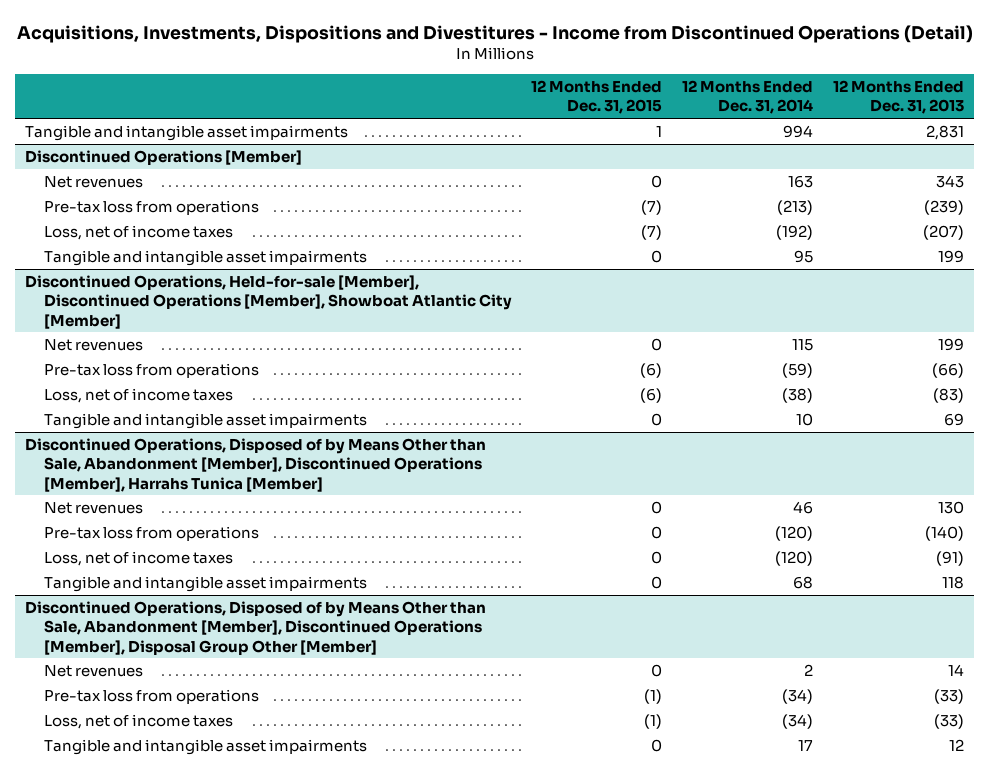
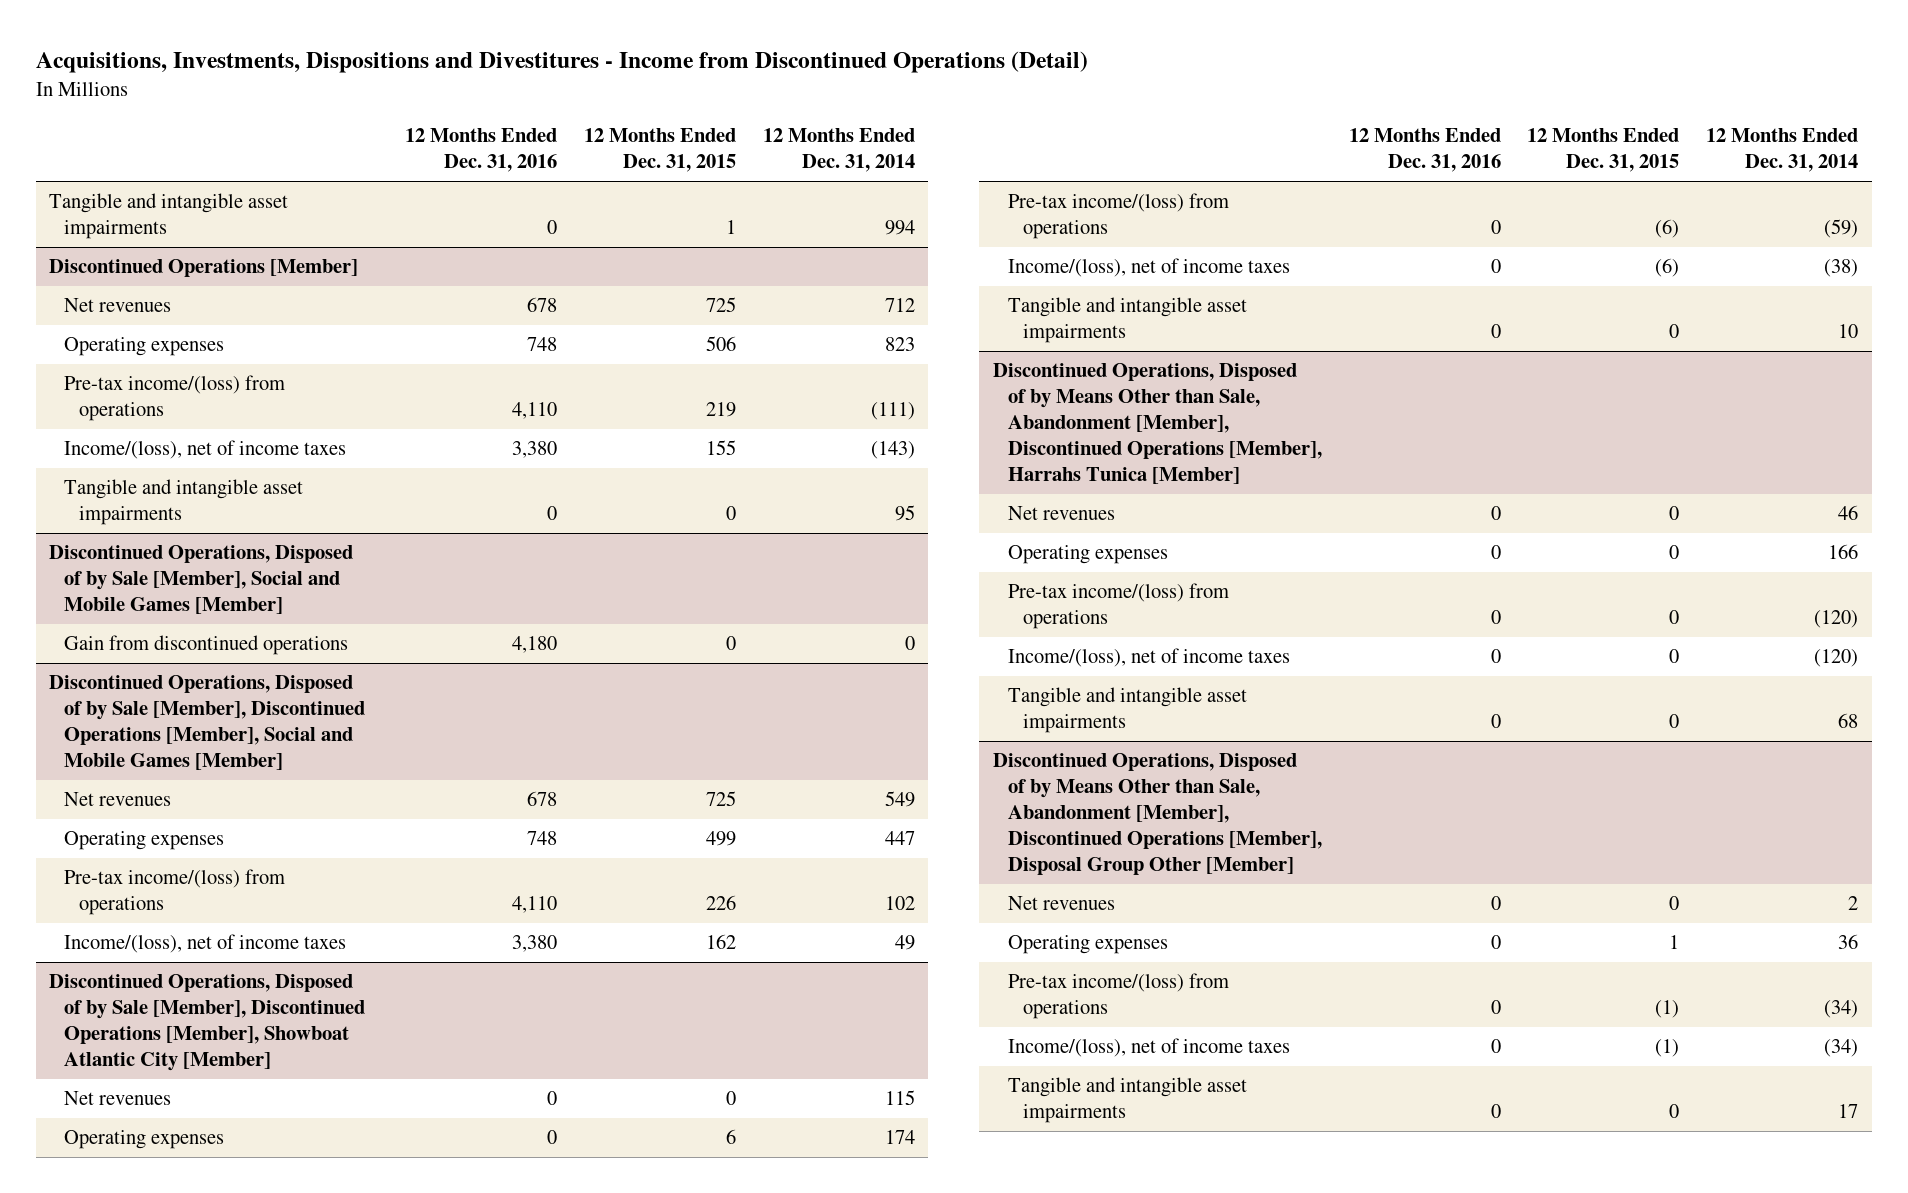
- | 12 Months Ended Dec. 31, 2015 | 12 Months Ended Dec. 31, 2014 | 12 Months Ended Dec. 31, 2013
+ | 12 Months Ended Dec. 31, 2016 | 12 Months Ended Dec. 31, 2015 | 12 Months Ended Dec. 31, 2014
@ Discontinued Operations [Member]
- Net revenues | 0 | 163 | 343
- Pre-tax loss from operations | (7) | (213) | (239)
- Loss, net of income taxes | (7) | (192) | (207)
+ Net revenues | 678 | 725 | 712
+ Operating expenses | 748 | 506 | 823
+ Pre-tax income/(loss) from operations | 4,110 | 219 | (111)
+ Income/(loss), net of income taxes | 3,380 | 155 | (143)
- Discontinued Operations, Held-for-sale [Member], Discontinued Operations [Member], Showboat Atlantic City [Member]
+ Discontinued Operations, Disposed of by Sale [Member], Social and Mobile Games [Member]
+ Gain from discontinued operations | 4,180 | 0 | 0
+ Discontinued Operations, Disposed of by Sale [Member], Discontinued Operations [Member], Social and Mobile Games [Member]
+ Net revenues | 678 | 725 | 549
+ Operating expenses | 748 | 499 | 447
+ Pre-tax income/(loss) from operations | 4,110 | 226 | 102
+ Income/(loss), net of income taxes | 3,380 | 162 | 49
+ Discontinued Operations, Disposed of by Sale [Member], Discontinued Operations [Member], Showboat Atlantic City [Member]
- Pre-tax loss from operations | (6) | (59) | (66)
- Loss, net of income taxes | (6) | (38) | (83)
+ Operating expenses | 0 | 6 | 174
+ Pre-tax income/(loss) from operations | 0 | (6) | (59)
+ Income/(loss), net of income taxes | 0 | (6) | (38)
@ Discontinued Operations, Disposed of by Means Other than Sale, Abandonment [Member], Discontinued Operations [Member], Harrahs Tunica [Member]
- Pre-tax loss from operations | 0 | (120) | (140)
- Loss, net of income taxes | 0 | (120) | (91)
+ Operating expenses | 0 | 0 | 166
+ Pre-tax income/(loss) from operations | 0 | 0 | (120)
+ Income/(loss), net of income taxes | 0 | 0 | (120)
@ Discontinued Operations, Disposed of by Means Other than Sale, Abandonment [Member], Discontinued Operations [Member], Disposal Group Other [Member]
- Pre-tax loss from operations | (1) | (34) | (33)
- Loss, net of income taxes | (1) | (34) | (33)
+ Operating expenses | 0 | 1 | 36
+ Pre-tax income/(loss) from operations | 0 | (1) | (34)
+ Income/(loss), net of income taxes | 0 | (1) | (34)

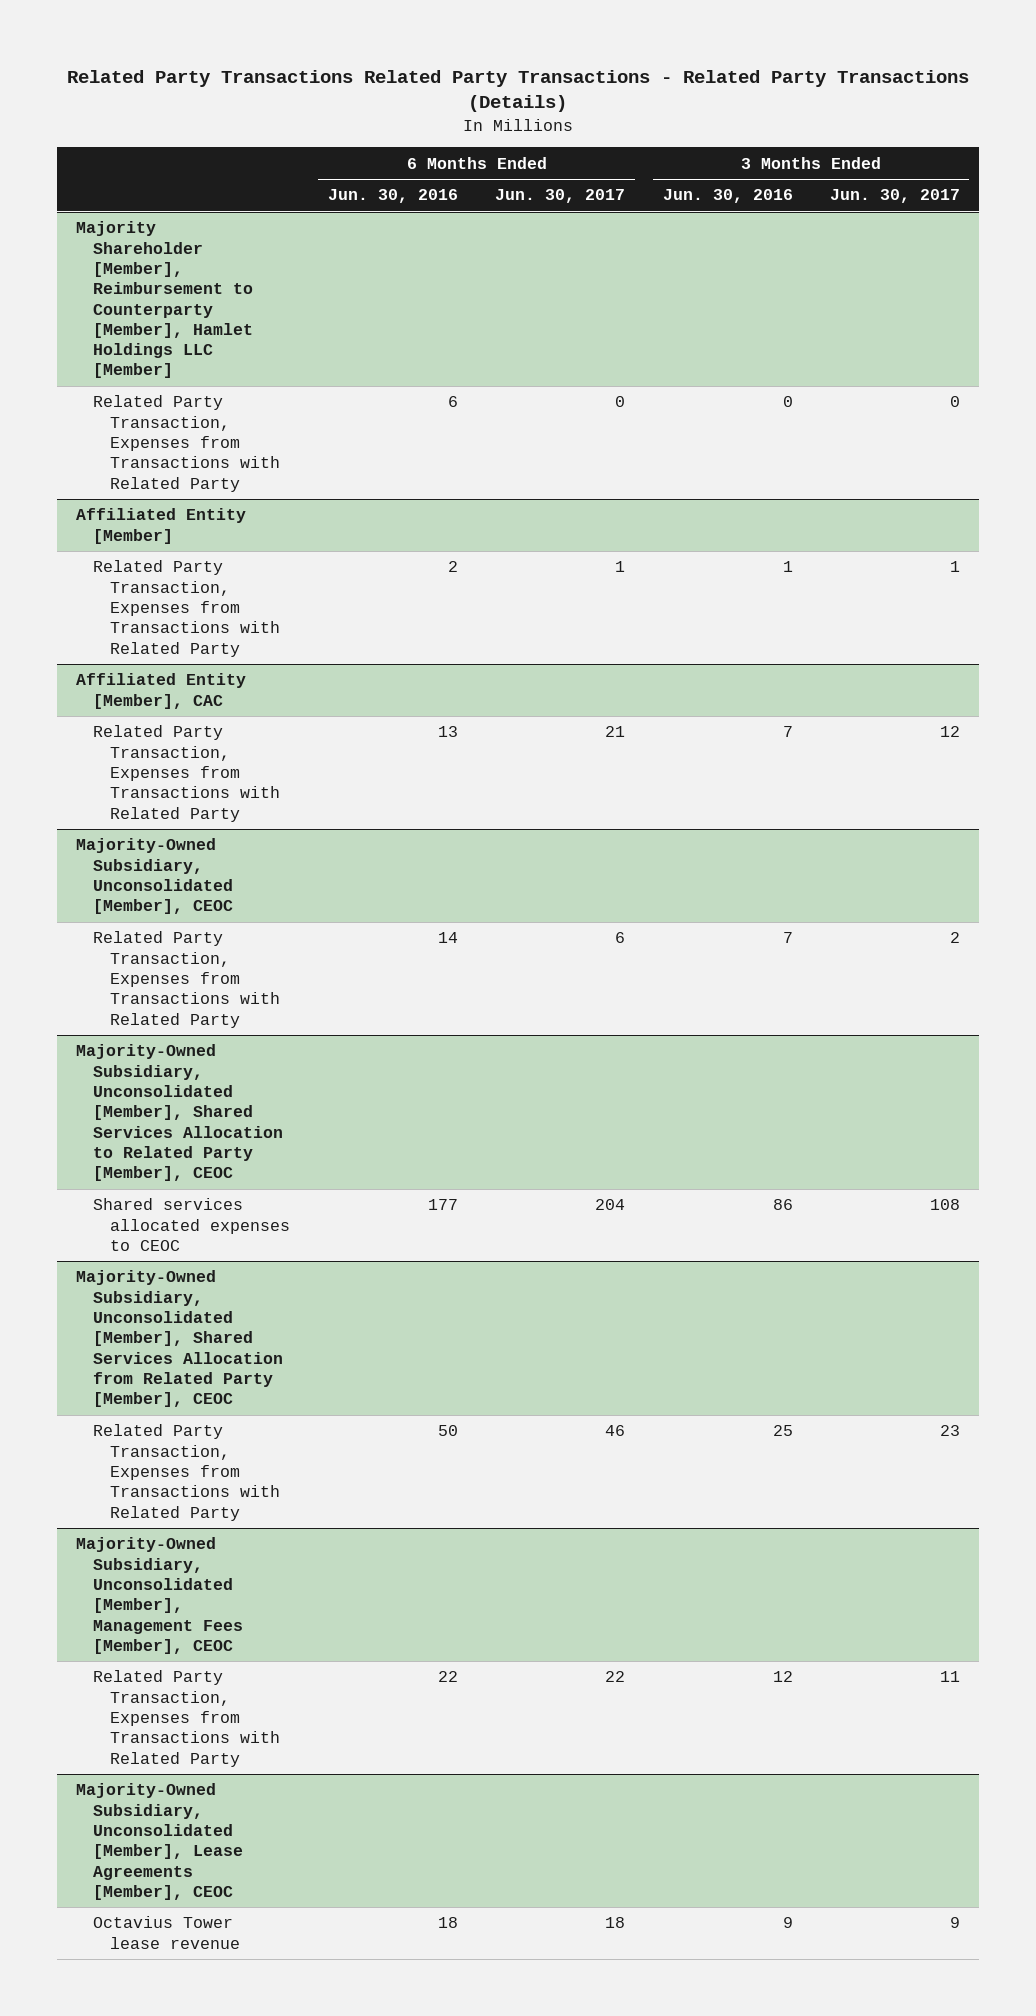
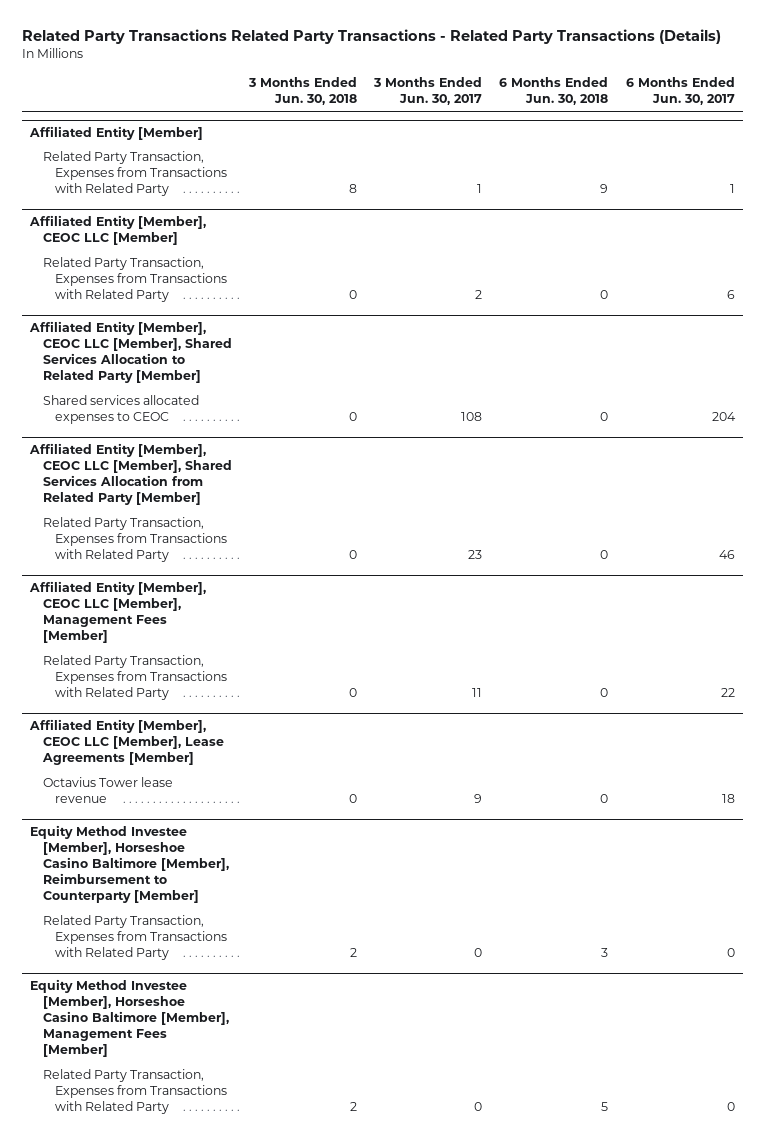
- | 6 Months Ended Jun. 30, 2016 | 6 Months Ended Jun. 30, 2017 | 3 Months Ended Jun. 30, 2016 | 3 Months Ended Jun. 30, 2017
+ | 3 Months Ended Jun. 30, 2018 | 3 Months Ended Jun. 30, 2017 | 6 Months Ended Jun. 30, 2018 | 6 Months Ended Jun. 30, 2017
- Majority Shareholder [Member], Reimbursement to Counterparty [Member], Hamlet Holdings LLC [Member]
- Related Party Transaction, Expenses from Transactions with Related Party | 6 | 0 | 0 | 0
- Affiliated Entity [Member], CAC
- Related Party Transaction, Expenses from Transactions with Related Party | 13 | 21 | 7 | 12
- Majority-Owned Subsidiary, Unconsolidated [Member], CEOC
+ Affiliated Entity [Member], CEOC LLC [Member]
- Majority-Owned Subsidiary, Unconsolidated [Member], Shared Services Allocation to Related Party [Member], CEOC
+ Affiliated Entity [Member], CEOC LLC [Member], Shared Services Allocation to Related Party [Member]
- Majority-Owned Subsidiary, Unconsolidated [Member], Shared Services Allocation from Related Party [Member], CEOC
+ Affiliated Entity [Member], CEOC LLC [Member], Shared Services Allocation from Related Party [Member]
- Majority-Owned Subsidiary, Unconsolidated [Member], Management Fees [Member], CEOC
+ Affiliated Entity [Member], CEOC LLC [Member], Management Fees [Member]
- Majority-Owned Subsidiary, Unconsolidated [Member], Lease Agreements [Member], CEOC
+ Affiliated Entity [Member], CEOC LLC [Member], Lease Agreements [Member]
+ Equity Method Investee [Member], Horseshoe Casino Baltimore [Member], Reimbursement to Counterparty [Member]
+ Related Party Transaction, Expenses from Transactions with Related Party | 2 | 0 | 3 | 0
+ Equity Method Investee [Member], Horseshoe Casino Baltimore [Member], Management Fees [Member]
+ Related Party Transaction, Expenses from Transactions with Related Party | 2 | 0 | 5 | 0

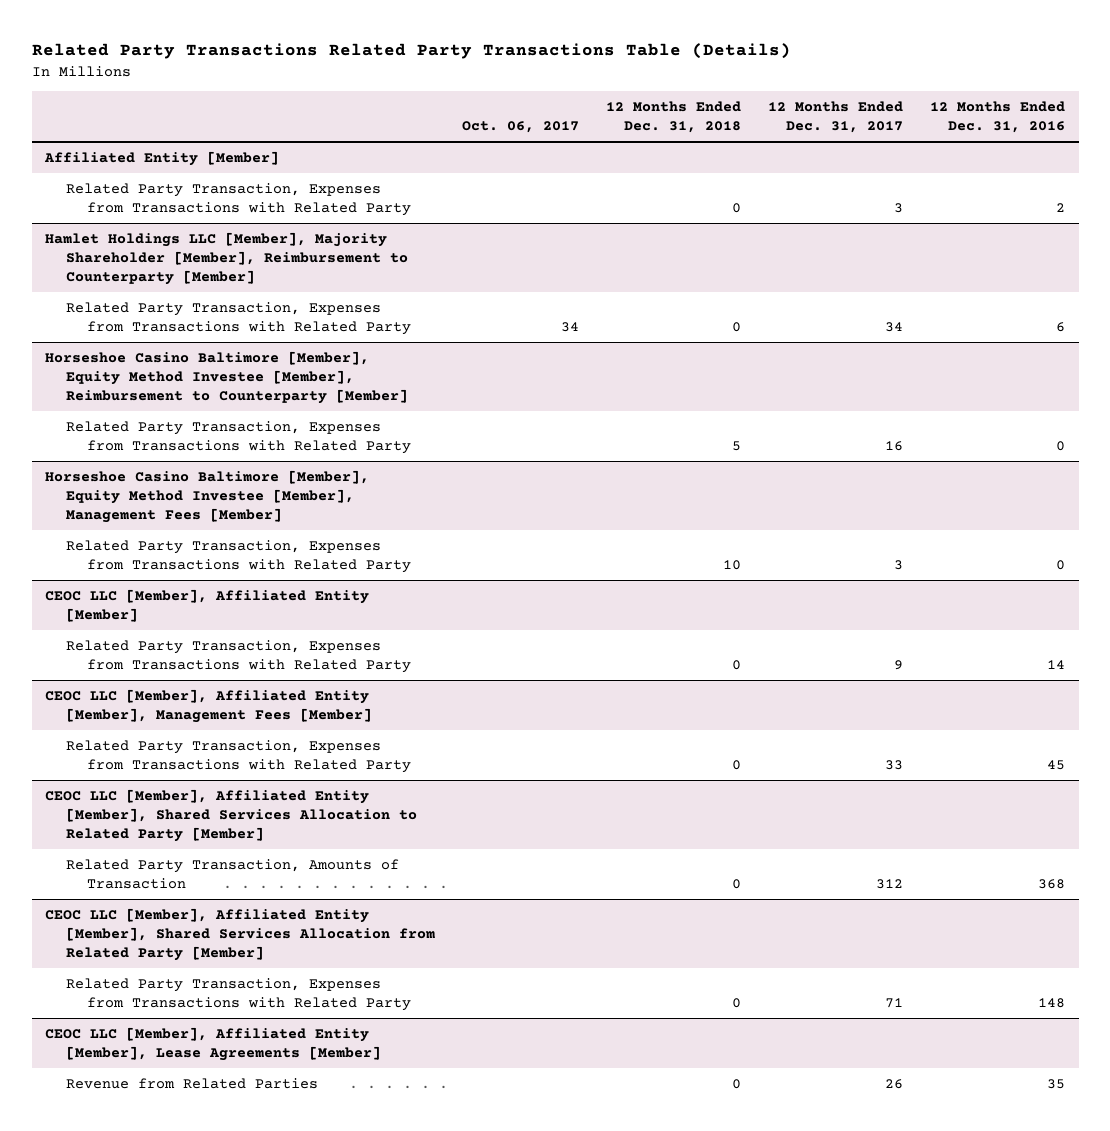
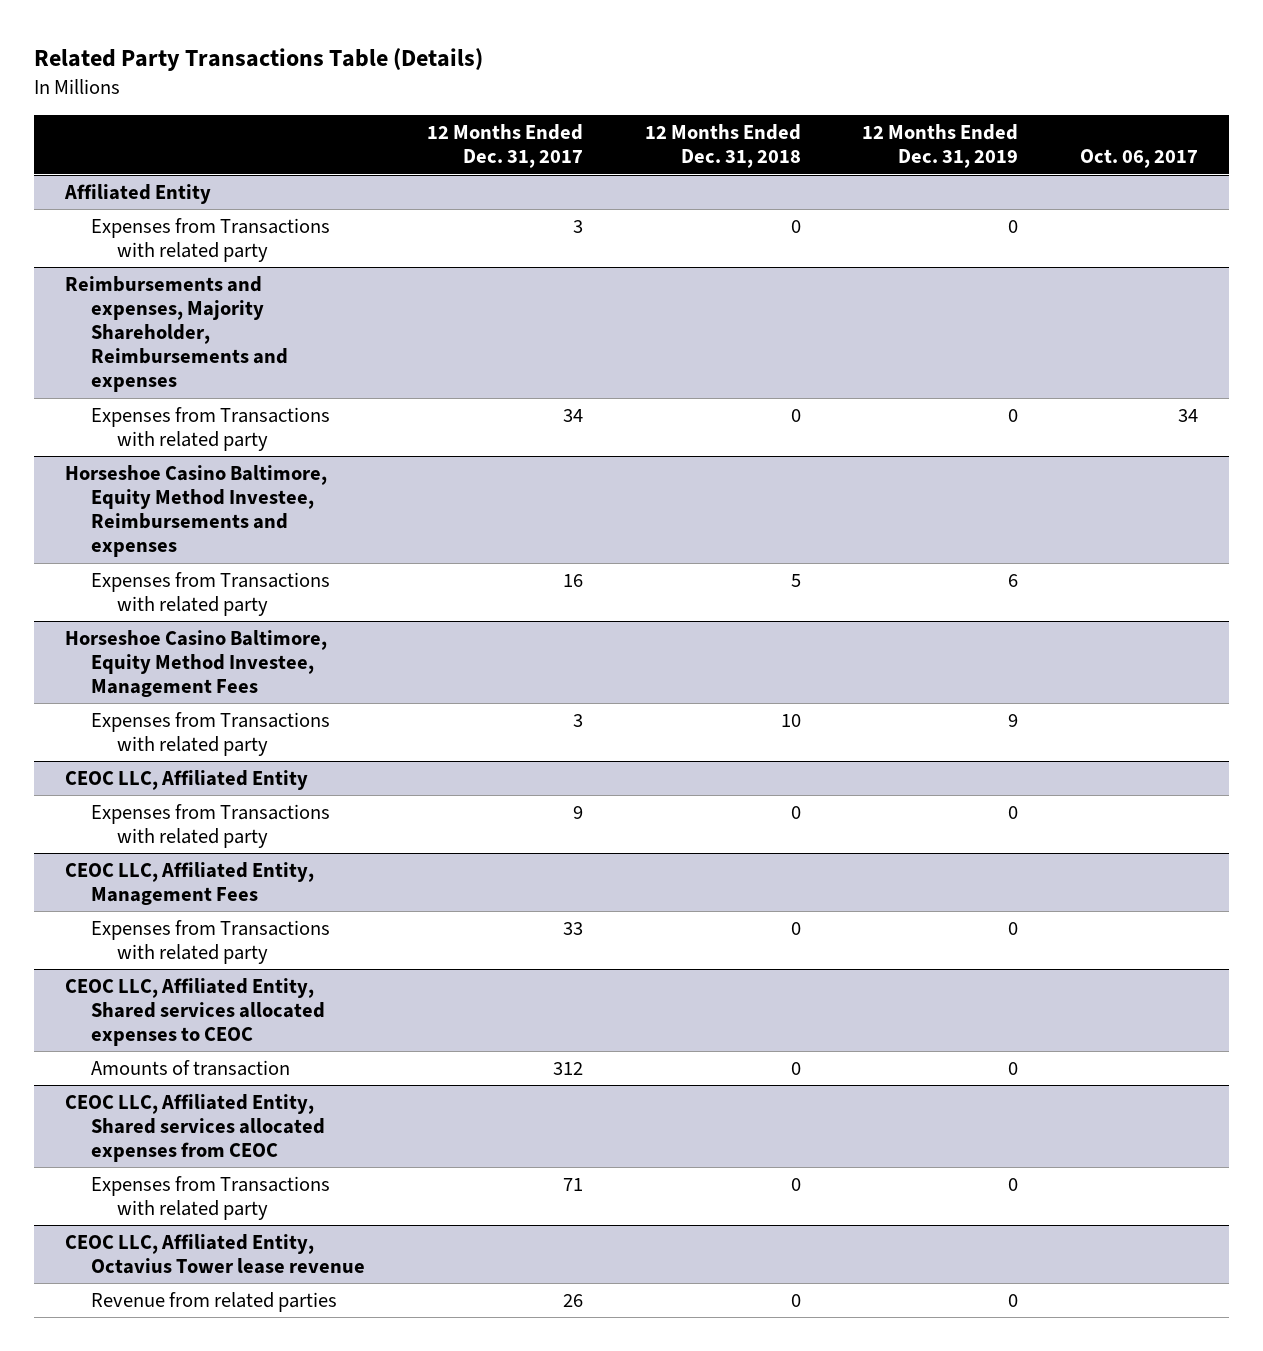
- Related Party Transactions Related Party Transactions Table (Details)
+ Related Party Transactions Table (Details)
- | Oct. 06, 2017 | 12 Months Ended Dec. 31, 2018 | 12 Months Ended Dec. 31, 2017 | 12 Months Ended Dec. 31, 2016
+ | 12 Months Ended Dec. 31, 2017 | 12 Months Ended Dec. 31, 2018 | 12 Months Ended Dec. 31, 2019 | Oct. 06, 2017
- Affiliated Entity [Member]
- Related Party Transaction, Expenses from Transactions with Related Party | | 0 | 3 | 2
- Hamlet Holdings LLC [Member], Majority Shareholder [Member], Reimbursement to Counterparty [Member]
- Related Party Transaction, Expenses from Transactions with Related Party | 34 | 0 | 34 | 6
- Horseshoe Casino Baltimore [Member], Equity Method Investee [Member], Reimbursement to Counterparty [Member]
- Related Party Transaction, Expenses from Transactions with Related Party | | 5 | 16 | 0
- Horseshoe Casino Baltimore [Member], Equity Method Investee [Member], Management Fees [Member]
- Related Party Transaction, Expenses from Transactions with Related Party | | 10 | 3 | 0
- CEOC LLC [Member], Affiliated Entity [Member]
- Related Party Transaction, Expenses from Transactions with Related Party | | 0 | 9 | 14
- CEOC LLC [Member], Affiliated Entity [Member], Management Fees [Member]
- Related Party Transaction, Expenses from Transactions with Related Party | | 0 | 33 | 45
- CEOC LLC [Member], Affiliated Entity [Member], Shared Services Allocation to Related Party [Member]
- Related Party Transaction, Amounts of Transaction | | 0 | 312 | 368
- CEOC LLC [Member], Affiliated Entity [Member], Shared Services Allocation from Related Party [Member]
- Related Party Transaction, Expenses from Transactions with Related Party | | 0 | 71 | 148
- CEOC LLC [Member], Affiliated Entity [Member], Lease Agreements [Member]
- Revenue from Related Parties | | 0 | 26 | 35
+ Affiliated Entity
+ Expenses from Transactions with related party | 3 | 0 | 0 |
+ Reimbursements and expenses, Majority Shareholder, Reimbursements and expenses
+ Expenses from Transactions with related party | 34 | 0 | 0 | 34
+ Horseshoe Casino Baltimore, Equity Method Investee, Reimbursements and expenses
+ Expenses from Transactions with related party | 16 | 5 | 6 |
+ Horseshoe Casino Baltimore, Equity Method Investee, Management Fees
+ Expenses from Transactions with related party | 3 | 10 | 9 |
+ CEOC LLC, Affiliated Entity
+ Expenses from Transactions with related party | 9 | 0 | 0 |
+ CEOC LLC, Affiliated Entity, Management Fees
+ Expenses from Transactions with related party | 33 | 0 | 0 |
+ CEOC LLC, Affiliated Entity, Shared services allocated expenses to CEOC
+ Amounts of transaction | 312 | 0 | 0 |
+ CEOC LLC, Affiliated Entity, Shared services allocated expenses from CEOC
+ Expenses from Transactions with related party | 71 | 0 | 0 |
+ CEOC LLC, Affiliated Entity, Octavius Tower lease revenue
+ Revenue from related parties | 26 | 0 | 0 |

